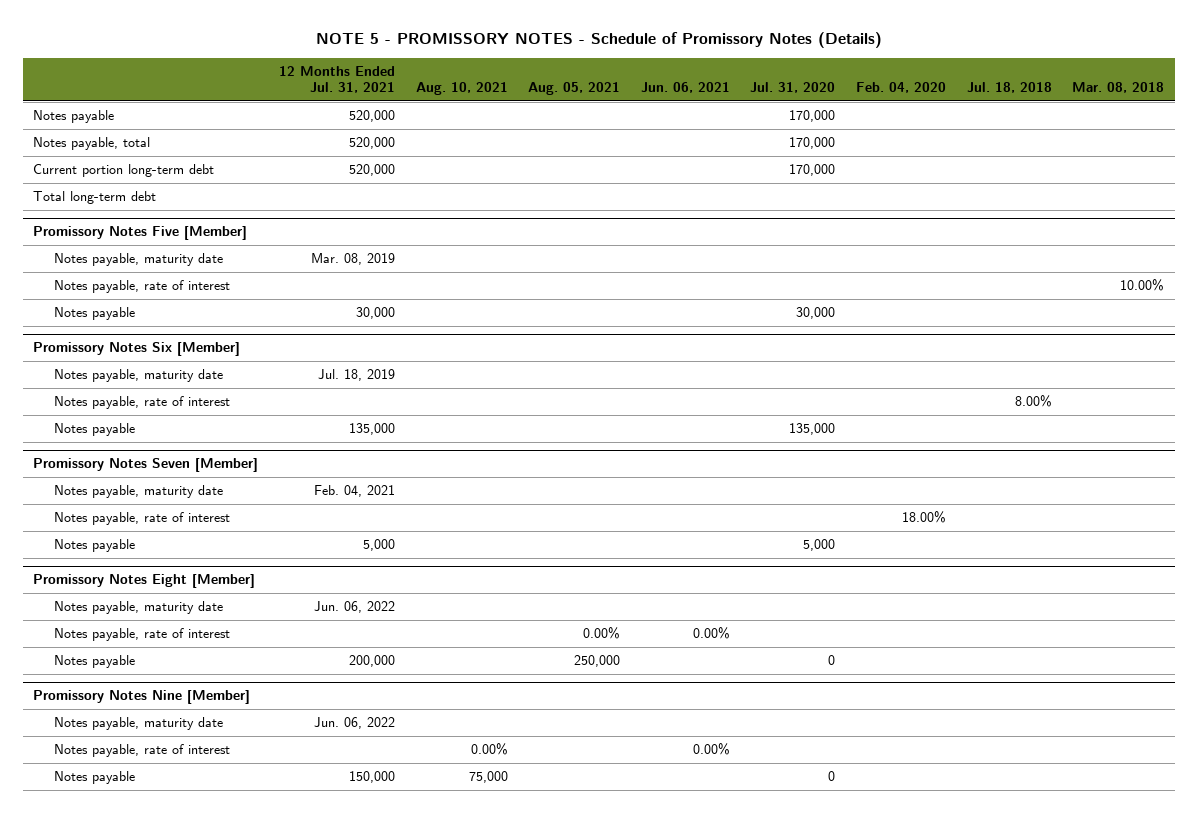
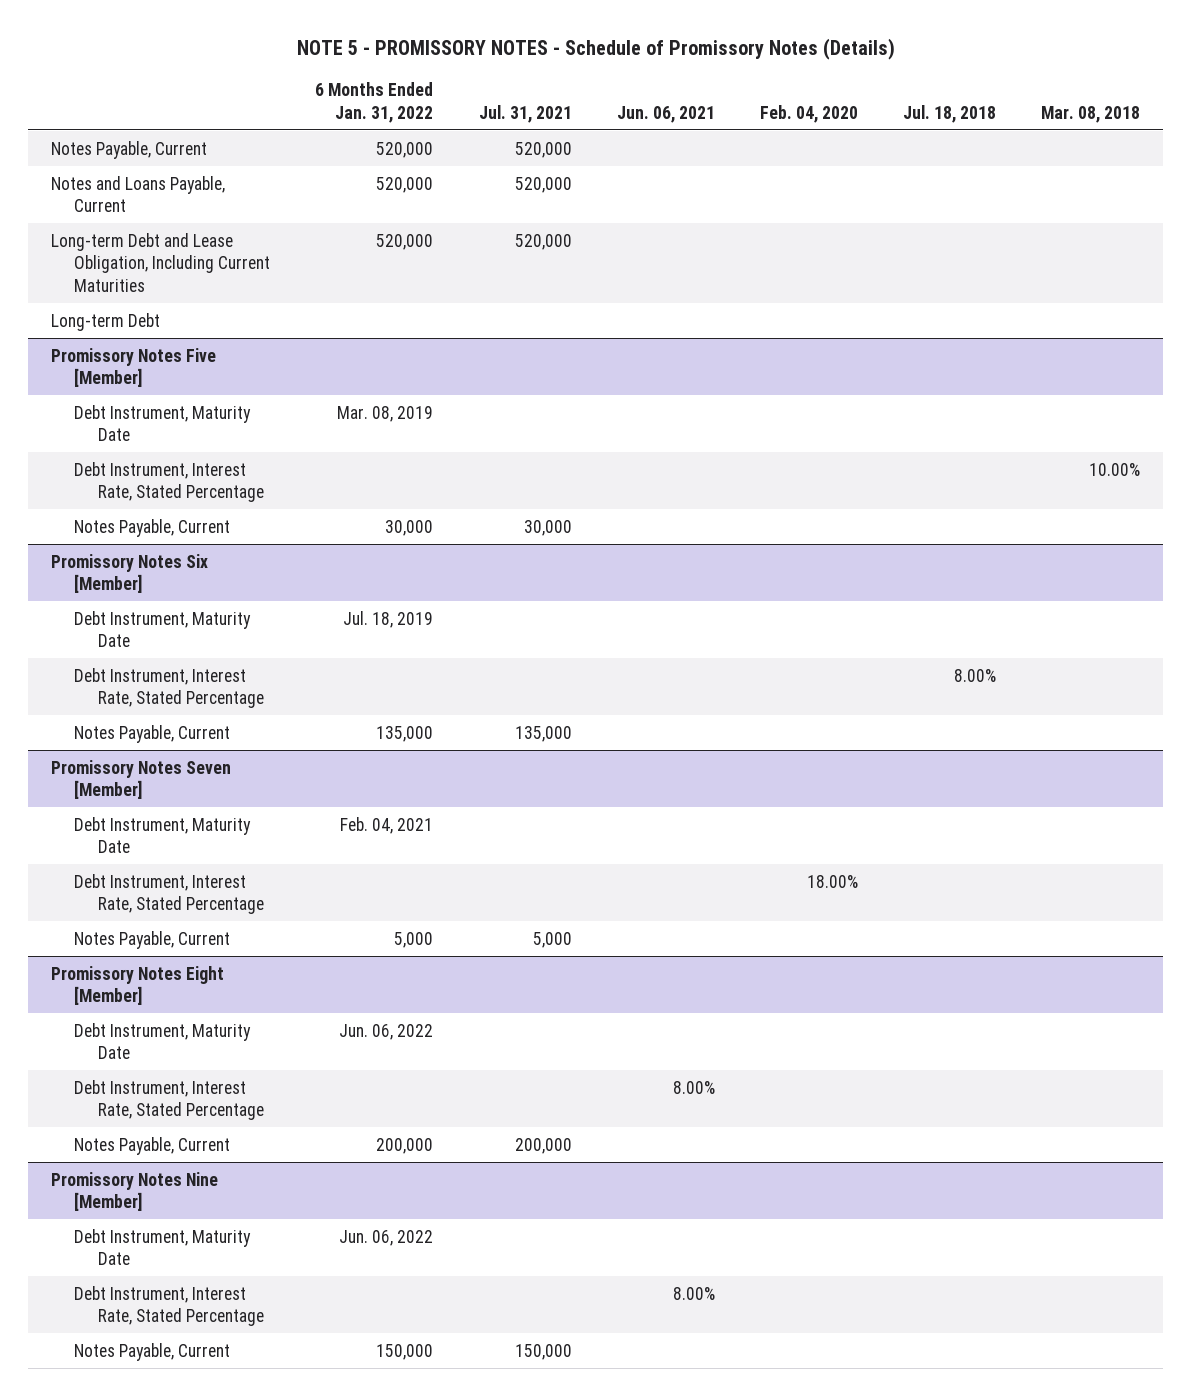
- | 12 Months Ended Jul. 31, 2021 | Aug. 10, 2021 | Aug. 05, 2021 | Jun. 06, 2021 | Jul. 31, 2020 | Feb. 04, 2020 | Jul. 18, 2018 | Mar. 08, 2018
+ | 6 Months Ended Jan. 31, 2022 | Jul. 31, 2021 | Jun. 06, 2021 | Feb. 04, 2020 | Jul. 18, 2018 | Mar. 08, 2018
- Notes payable | 520,000 | | | | 170,000 | | |
- Notes payable, total | 520,000 | | | | 170,000 | | |
- Current portion long-term debt | 520,000 | | | | 170,000 | | |
- Total long-term debt
+ Notes Payable, Current | 520,000 | 520,000 | | | |
+ Notes and Loans Payable, Current | 520,000 | 520,000 | | | |
+ Long-term Debt and Lease Obligation, Including Current Maturities | 520,000 | 520,000 | | | |
+ Long-term Debt
@ Promissory Notes Five [Member]
- Notes payable, maturity date | Mar. 08, 2019 | | | | | | |
- Notes payable, rate of interest | | | | | | | | 10.00%
- Notes payable | 30,000 | | | | 30,000 | | |
+ Debt Instrument, Maturity Date | Mar. 08, 2019 | | | | |
+ Debt Instrument, Interest Rate, Stated Percentage | | | | | | 10.00%
+ Notes Payable, Current | 30,000 | 30,000 | | | |
@ Promissory Notes Six [Member]
- Notes payable, maturity date | Jul. 18, 2019 | | | | | | |
- Notes payable, rate of interest | | | | | | | 8.00% |
- Notes payable | 135,000 | | | | 135,000 | | |
+ Debt Instrument, Maturity Date | Jul. 18, 2019 | | | | |
+ Debt Instrument, Interest Rate, Stated Percentage | | | | | 8.00% |
+ Notes Payable, Current | 135,000 | 135,000 | | | |
@ Promissory Notes Seven [Member]
- Notes payable, maturity date | Feb. 04, 2021 | | | | | | |
- Notes payable, rate of interest | | | | | | 18.00% | |
- Notes payable | 5,000 | | | | 5,000 | | |
+ Debt Instrument, Maturity Date | Feb. 04, 2021 | | | | |
+ Debt Instrument, Interest Rate, Stated Percentage | | | | 18.00% | |
+ Notes Payable, Current | 5,000 | 5,000 | | | |
@ Promissory Notes Eight [Member]
- Notes payable, maturity date | Jun. 06, 2022 | | | | | | |
- Notes payable, rate of interest | | | 0.00% | 0.00% | | | |
- Notes payable | 200,000 | | 250,000 | | 0 | | |
+ Debt Instrument, Maturity Date | Jun. 06, 2022 | | | | |
+ Debt Instrument, Interest Rate, Stated Percentage | | | 8.00% | | |
+ Notes Payable, Current | 200,000 | 200,000 | | | |
@ Promissory Notes Nine [Member]
- Notes payable, maturity date | Jun. 06, 2022 | | | | | | |
- Notes payable, rate of interest | | 0.00% | | 0.00% | | | |
- Notes payable | 150,000 | 75,000 | | | 0 | | |
+ Debt Instrument, Maturity Date | Jun. 06, 2022 | | | | |
+ Debt Instrument, Interest Rate, Stated Percentage | | | 8.00% | | |
+ Notes Payable, Current | 150,000 | 150,000 | | | |

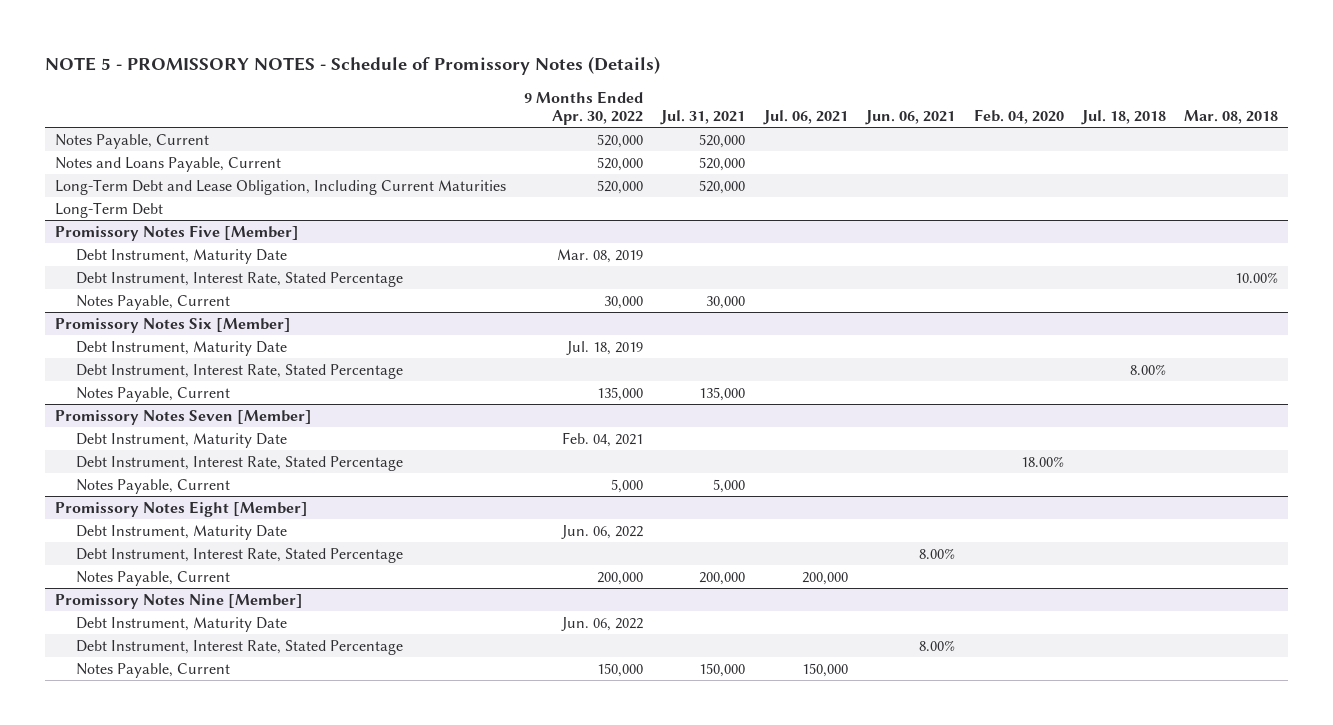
- | 6 Months Ended Jan. 31, 2022 | Jul. 31, 2021 | Jun. 06, 2021 | Feb. 04, 2020 | Jul. 18, 2018 | Mar. 08, 2018
+ | 9 Months Ended Apr. 30, 2022 | Jul. 31, 2021 | Jul. 06, 2021 | Jun. 06, 2021 | Feb. 04, 2020 | Jul. 18, 2018 | Mar. 08, 2018
- Long-term Debt and Lease Obligation, Including Current Maturities | 520,000 | 520,000 | | | |
- Long-term Debt
+ Long-Term Debt and Lease Obligation, Including Current Maturities | 520,000 | 520,000 | | | | |
+ Long-Term Debt

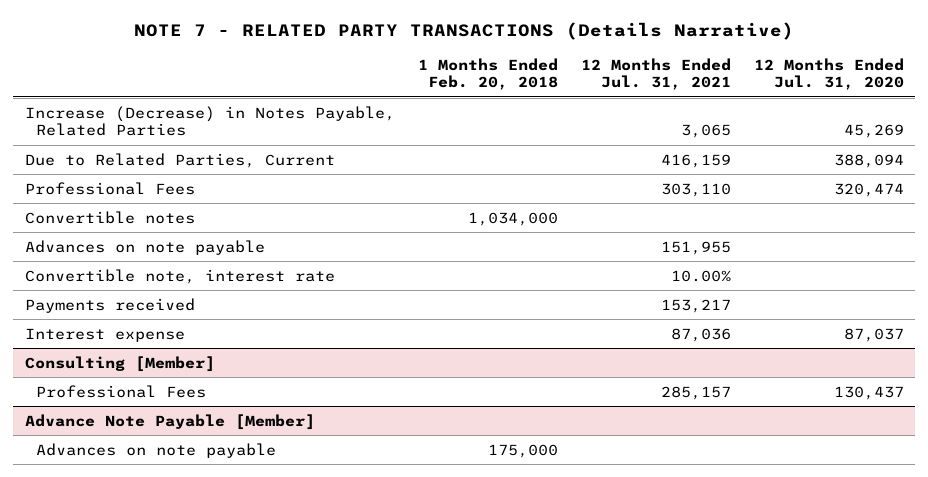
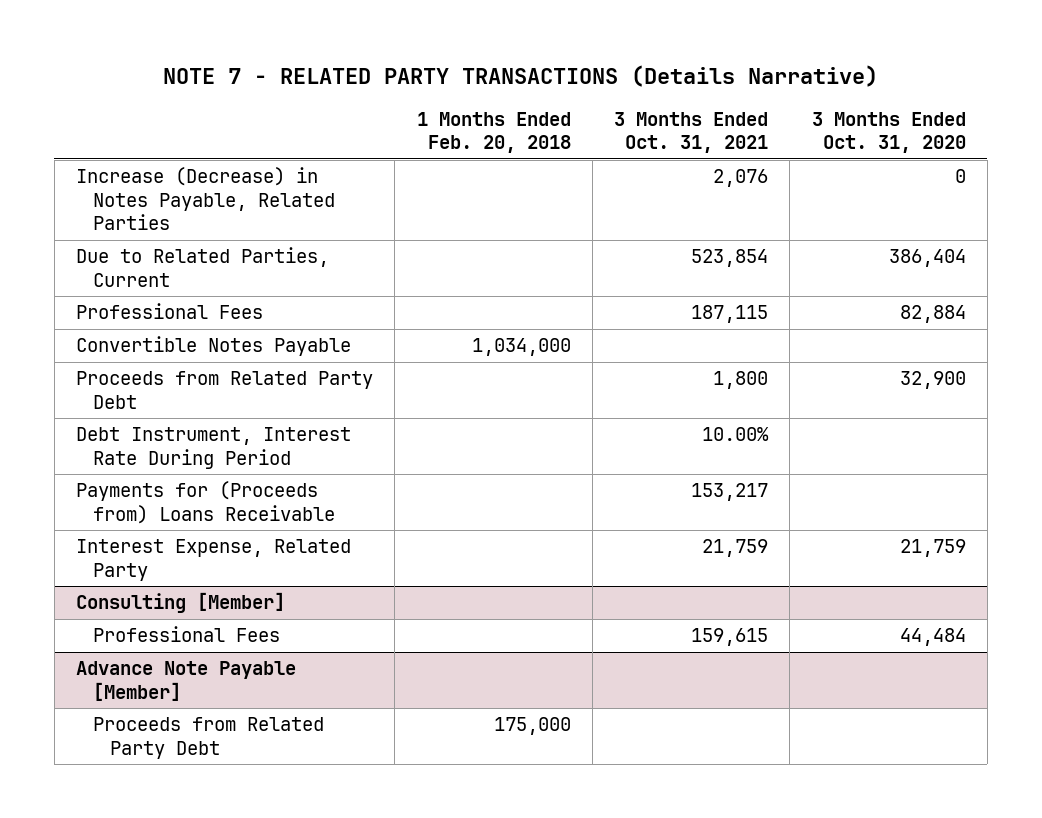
- | 1 Months Ended Feb. 20, 2018 | 12 Months Ended Jul. 31, 2021 | 12 Months Ended Jul. 31, 2020
+ | 1 Months Ended Feb. 20, 2018 | 3 Months Ended Oct. 31, 2021 | 3 Months Ended Oct. 31, 2020
- Convertible notes | 1,034,000 | |
- Advances on note payable | | 151,955 |
- Convertible note, interest rate | | 10.00% |
- Payments received | | 153,217 |
- Interest expense | | 87,036 | 87,037
+ Convertible Notes Payable | 1,034,000 | |
+ Proceeds from Related Party Debt | | 1,800 | 32,900
+ Debt Instrument, Interest Rate During Period | | 10.00% |
+ Payments for (Proceeds from) Loans Receivable | | 153,217 |
+ Interest Expense, Related Party | | 21,759 | 21,759
@ Advance Note Payable [Member]
- Advances on note payable | 175,000 | |
+ Proceeds from Related Party Debt | 175,000 | |

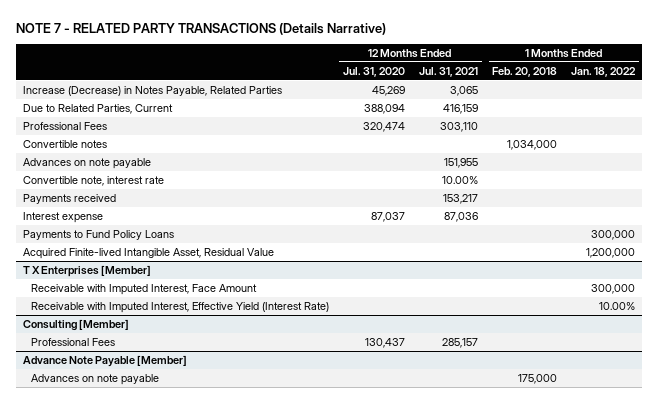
- | 1 Months Ended Feb. 20, 2018 | 3 Months Ended Oct. 31, 2021 | 3 Months Ended Oct. 31, 2020
+ | 12 Months Ended Jul. 31, 2020 | 12 Months Ended Jul. 31, 2021 | 1 Months Ended Feb. 20, 2018 | 1 Months Ended Jan. 18, 2022
- Convertible Notes Payable | 1,034,000 | |
- Proceeds from Related Party Debt | | 1,800 | 32,900
- Debt Instrument, Interest Rate During Period | | 10.00% |
- Payments for (Proceeds from) Loans Receivable | | 153,217 |
- Interest Expense, Related Party | | 21,759 | 21,759
+ Convertible notes | | | 1,034,000 |
+ Advances on note payable | | 151,955 | |
+ Convertible note, interest rate | | 10.00% | |
+ Payments received | | 153,217 | |
+ Interest expense | 87,037 | 87,036 | |
+ Payments to Fund Policy Loans | | | | 300,000
+ Acquired Finite-lived Intangible Asset, Residual Value | | | | 1,200,000
+ T X Enterprises [Member]
+ Receivable with Imputed Interest, Face Amount | | | | 300,000
+ Receivable with Imputed Interest, Effective Yield (Interest Rate) | | | | 10.00%
@ Advance Note Payable [Member]
- Proceeds from Related Party Debt | 175,000 | |
+ Advances on note payable | | | 175,000 |

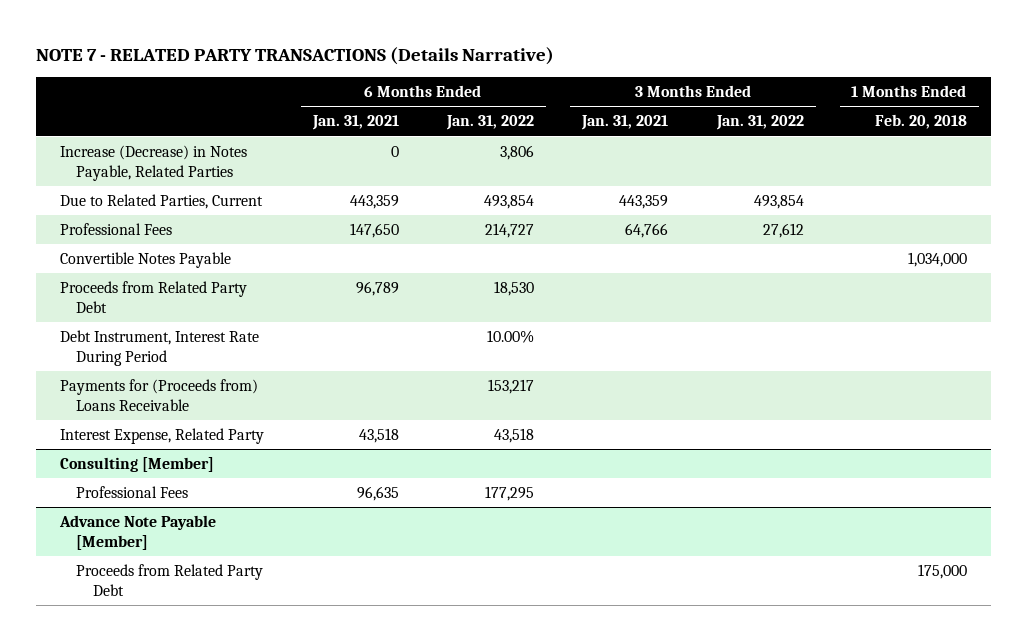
- | 12 Months Ended Jul. 31, 2020 | 12 Months Ended Jul. 31, 2021 | 1 Months Ended Feb. 20, 2018 | 1 Months Ended Jan. 18, 2022
+ | 6 Months Ended Jan. 31, 2021 | 6 Months Ended Jan. 31, 2022 | 3 Months Ended Jan. 31, 2021 | 3 Months Ended Jan. 31, 2022 | 1 Months Ended Feb. 20, 2018
- Convertible notes | | | 1,034,000 |
- Advances on note payable | | 151,955 | |
- Convertible note, interest rate | | 10.00% | |
- Payments received | | 153,217 | |
- Interest expense | 87,037 | 87,036 | |
- Payments to Fund Policy Loans | | | | 300,000
- Acquired Finite-lived Intangible Asset, Residual Value | | | | 1,200,000
- T X Enterprises [Member]
- Receivable with Imputed Interest, Face Amount | | | | 300,000
- Receivable with Imputed Interest, Effective Yield (Interest Rate) | | | | 10.00%
+ Convertible Notes Payable | | | | | 1,034,000
+ Proceeds from Related Party Debt | 96,789 | 18,530 | | |
+ Debt Instrument, Interest Rate During Period | | 10.00% | | |
+ Payments for (Proceeds from) Loans Receivable | | 153,217 | | |
+ Interest Expense, Related Party | 43,518 | 43,518 | | |
@ Advance Note Payable [Member]
- Advances on note payable | | | 175,000 |
+ Proceeds from Related Party Debt | | | | | 175,000

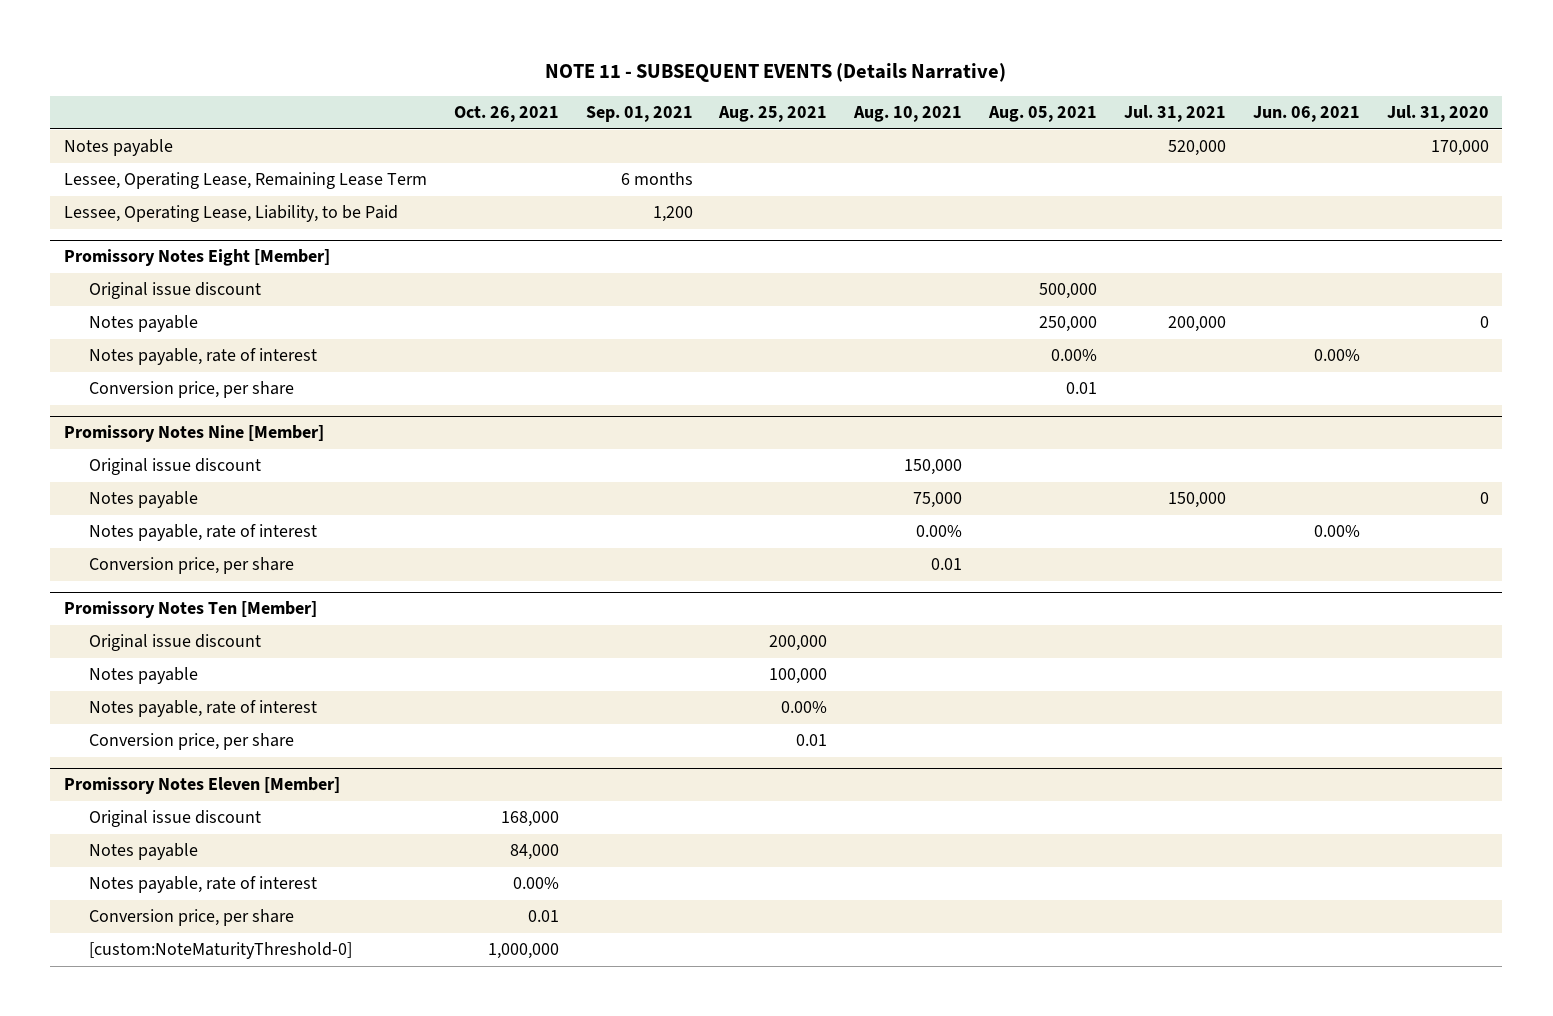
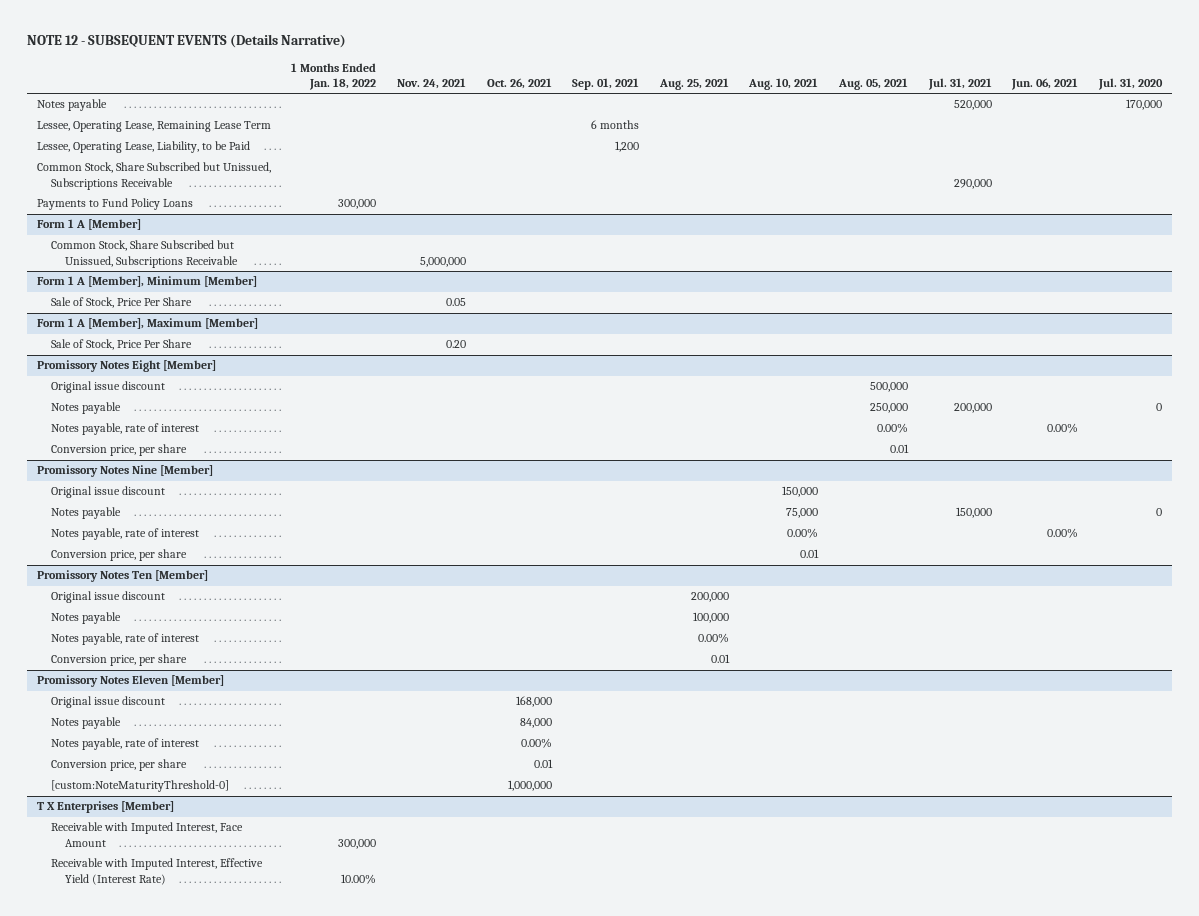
- NOTE 11 - SUBSEQUENT EVENTS (Details Narrative)
+ NOTE 12 - SUBSEQUENT EVENTS (Details Narrative)
- | Oct. 26, 2021 | Sep. 01, 2021 | Aug. 25, 2021 | Aug. 10, 2021 | Aug. 05, 2021 | Jul. 31, 2021 | Jun. 06, 2021 | Jul. 31, 2020
+ | 1 Months Ended Jan. 18, 2022 | Nov. 24, 2021 | Oct. 26, 2021 | Sep. 01, 2021 | Aug. 25, 2021 | Aug. 10, 2021 | Aug. 05, 2021 | Jul. 31, 2021 | Jun. 06, 2021 | Jul. 31, 2020
+ Common Stock, Share Subscribed but Unissued, Subscriptions Receivable | | | | | | | | 290,000 | |
+ Payments to Fund Policy Loans | 300,000 | | | | | | | | |
+ Form 1 A [Member]
+ Common Stock, Share Subscribed but Unissued, Subscriptions Receivable | | 5,000,000 | | | | | | | |
+ Form 1 A [Member], Minimum [Member]
+ Sale of Stock, Price Per Share | | 0.05 | | | | | | | |
+ Form 1 A [Member], Maximum [Member]
+ Sale of Stock, Price Per Share | | 0.20 | | | | | | | |
+ T X Enterprises [Member]
+ Receivable with Imputed Interest, Face Amount | 300,000 | | | | | | | | |
+ Receivable with Imputed Interest, Effective Yield (Interest Rate) | 10.00% | | | | | | | | |

